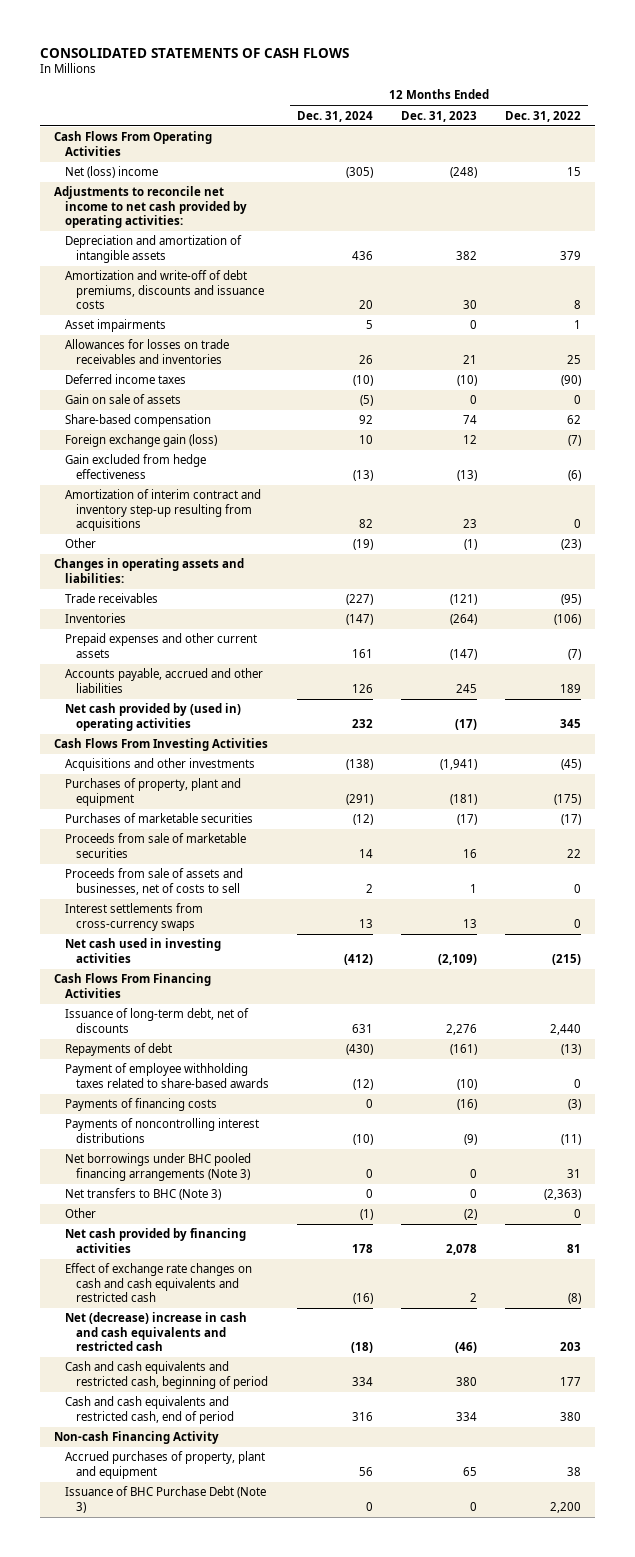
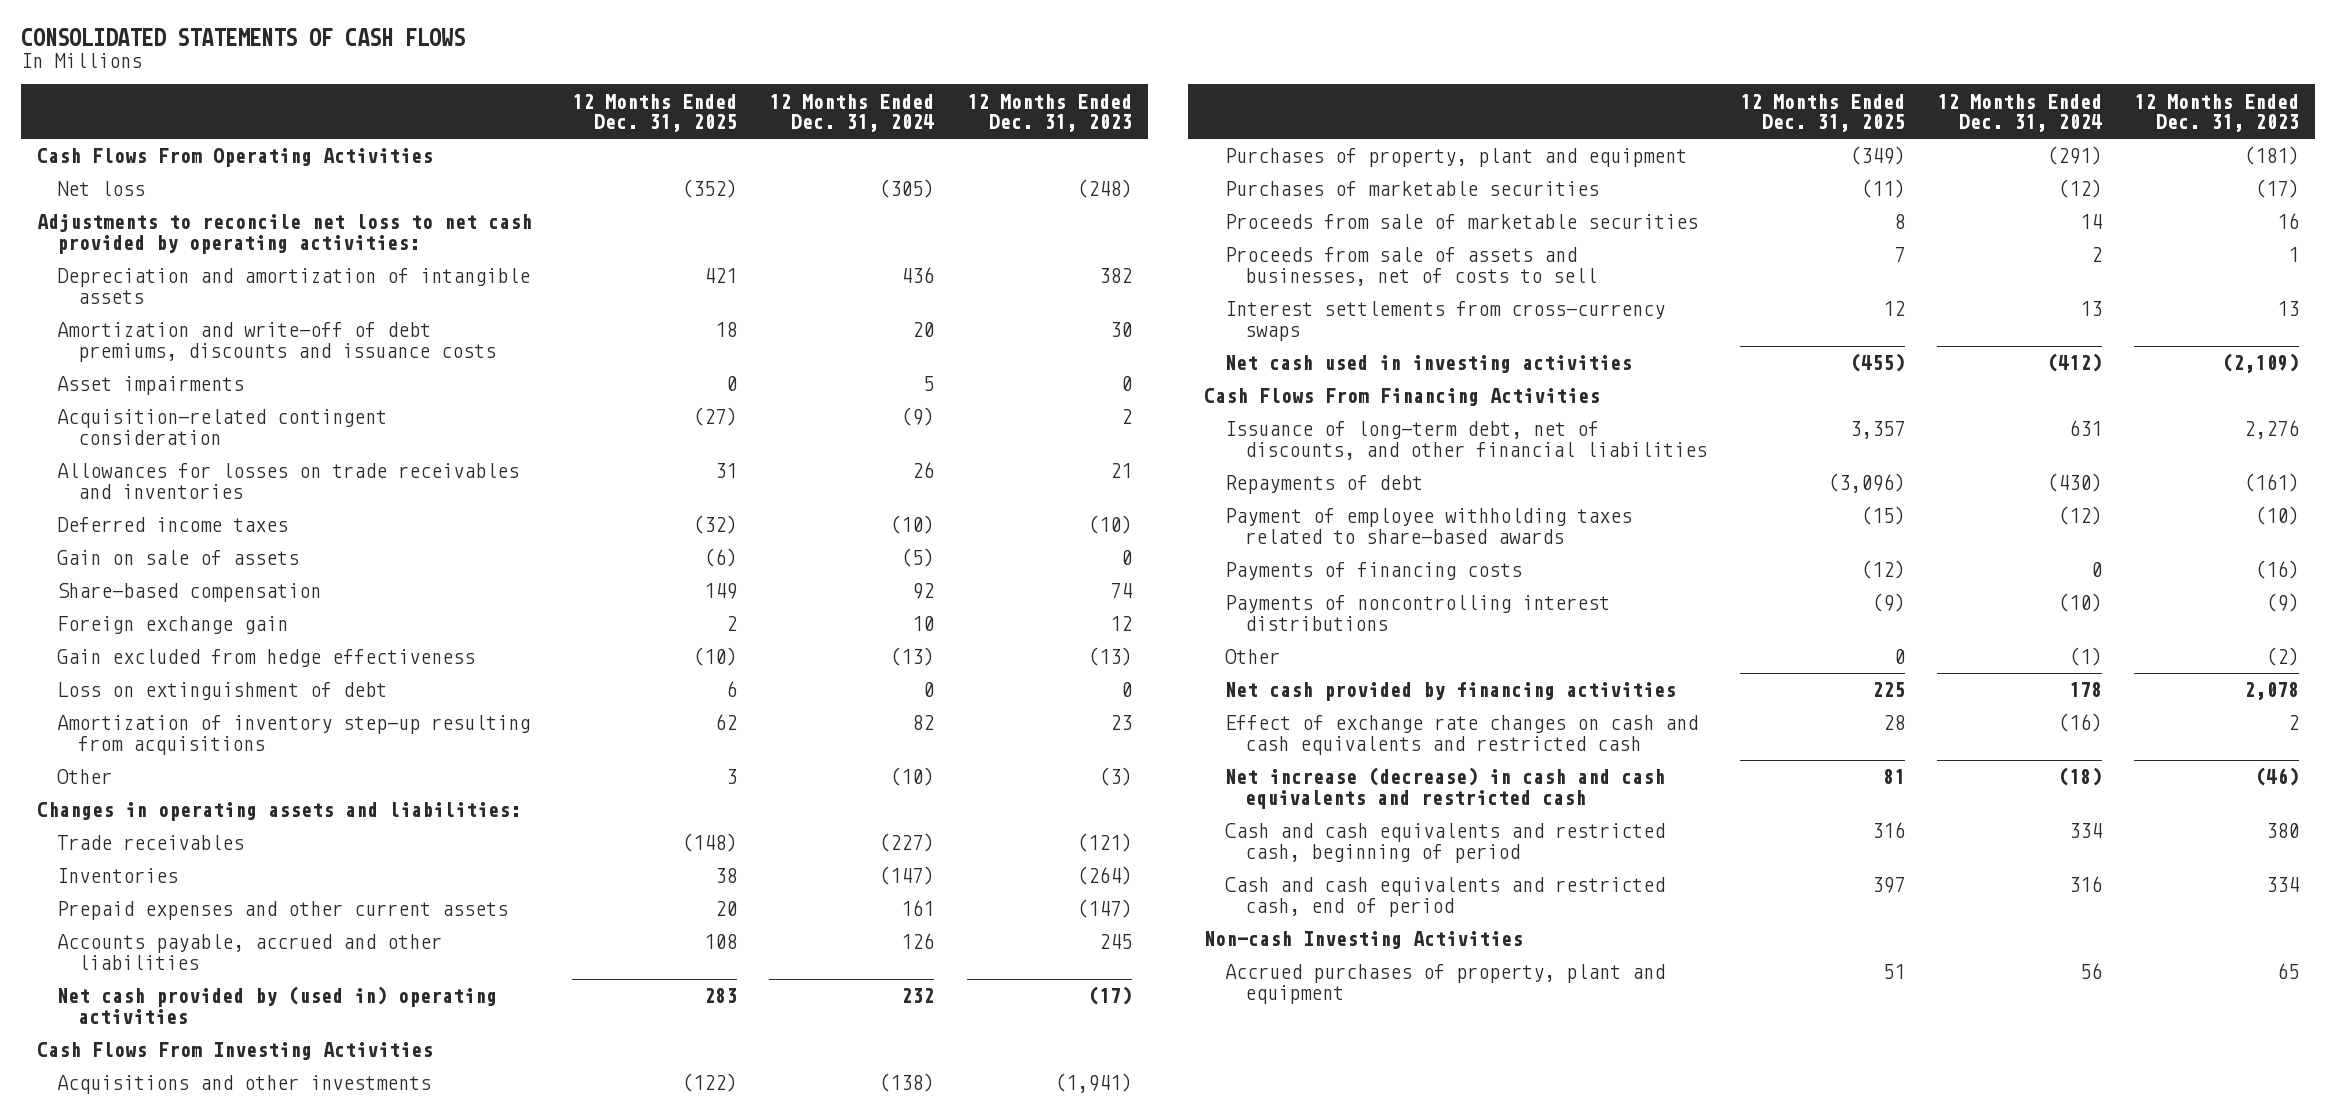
- | 12 Months Ended Dec. 31, 2024 | 12 Months Ended Dec. 31, 2023 | 12 Months Ended Dec. 31, 2022
+ | 12 Months Ended Dec. 31, 2025 | 12 Months Ended Dec. 31, 2024 | 12 Months Ended Dec. 31, 2023
- Net (loss) income | (305) | (248) | 15
- Adjustments to reconcile net income to net cash provided by operating activities:
+ Net loss | (352) | (305) | (248)
+ Adjustments to reconcile net loss to net cash provided by operating activities:
+ Acquisition-related contingent consideration | (27) | (9) | 2
- Foreign exchange gain (loss) | 10 | 12 | (7)
+ Foreign exchange gain | 2 | 10 | 12
- Amortization of interim contract and inventory step-up resulting from acquisitions | 82 | 23 | 0
- Other | (19) | (1) | (23)
+ Loss on extinguishment of debt | 6 | 0 | 0
+ Amortization of inventory step-up resulting from acquisitions | 62 | 82 | 23
+ Other | 3 | (10) | (3)
- Issuance of long-term debt, net of discounts | 631 | 2,276 | 2,440
+ Issuance of long-term debt, net of discounts, and other financial liabilities | 3,357 | 631 | 2,276
- Net borrowings under BHC pooled financing arrangements (Note 3) | 0 | 0 | 31
- Net transfers to BHC (Note 3) | 0 | 0 | (2,363)
- Net (decrease) increase in cash and cash equivalents and restricted cash | (18) | (46) | 203
+ Net increase (decrease) in cash and cash equivalents and restricted cash | 81 | (18) | (46)
- Non-cash Financing Activity
+ Non-cash Investing Activities
- Issuance of BHC Purchase Debt (Note 3) | 0 | 0 | 2,200

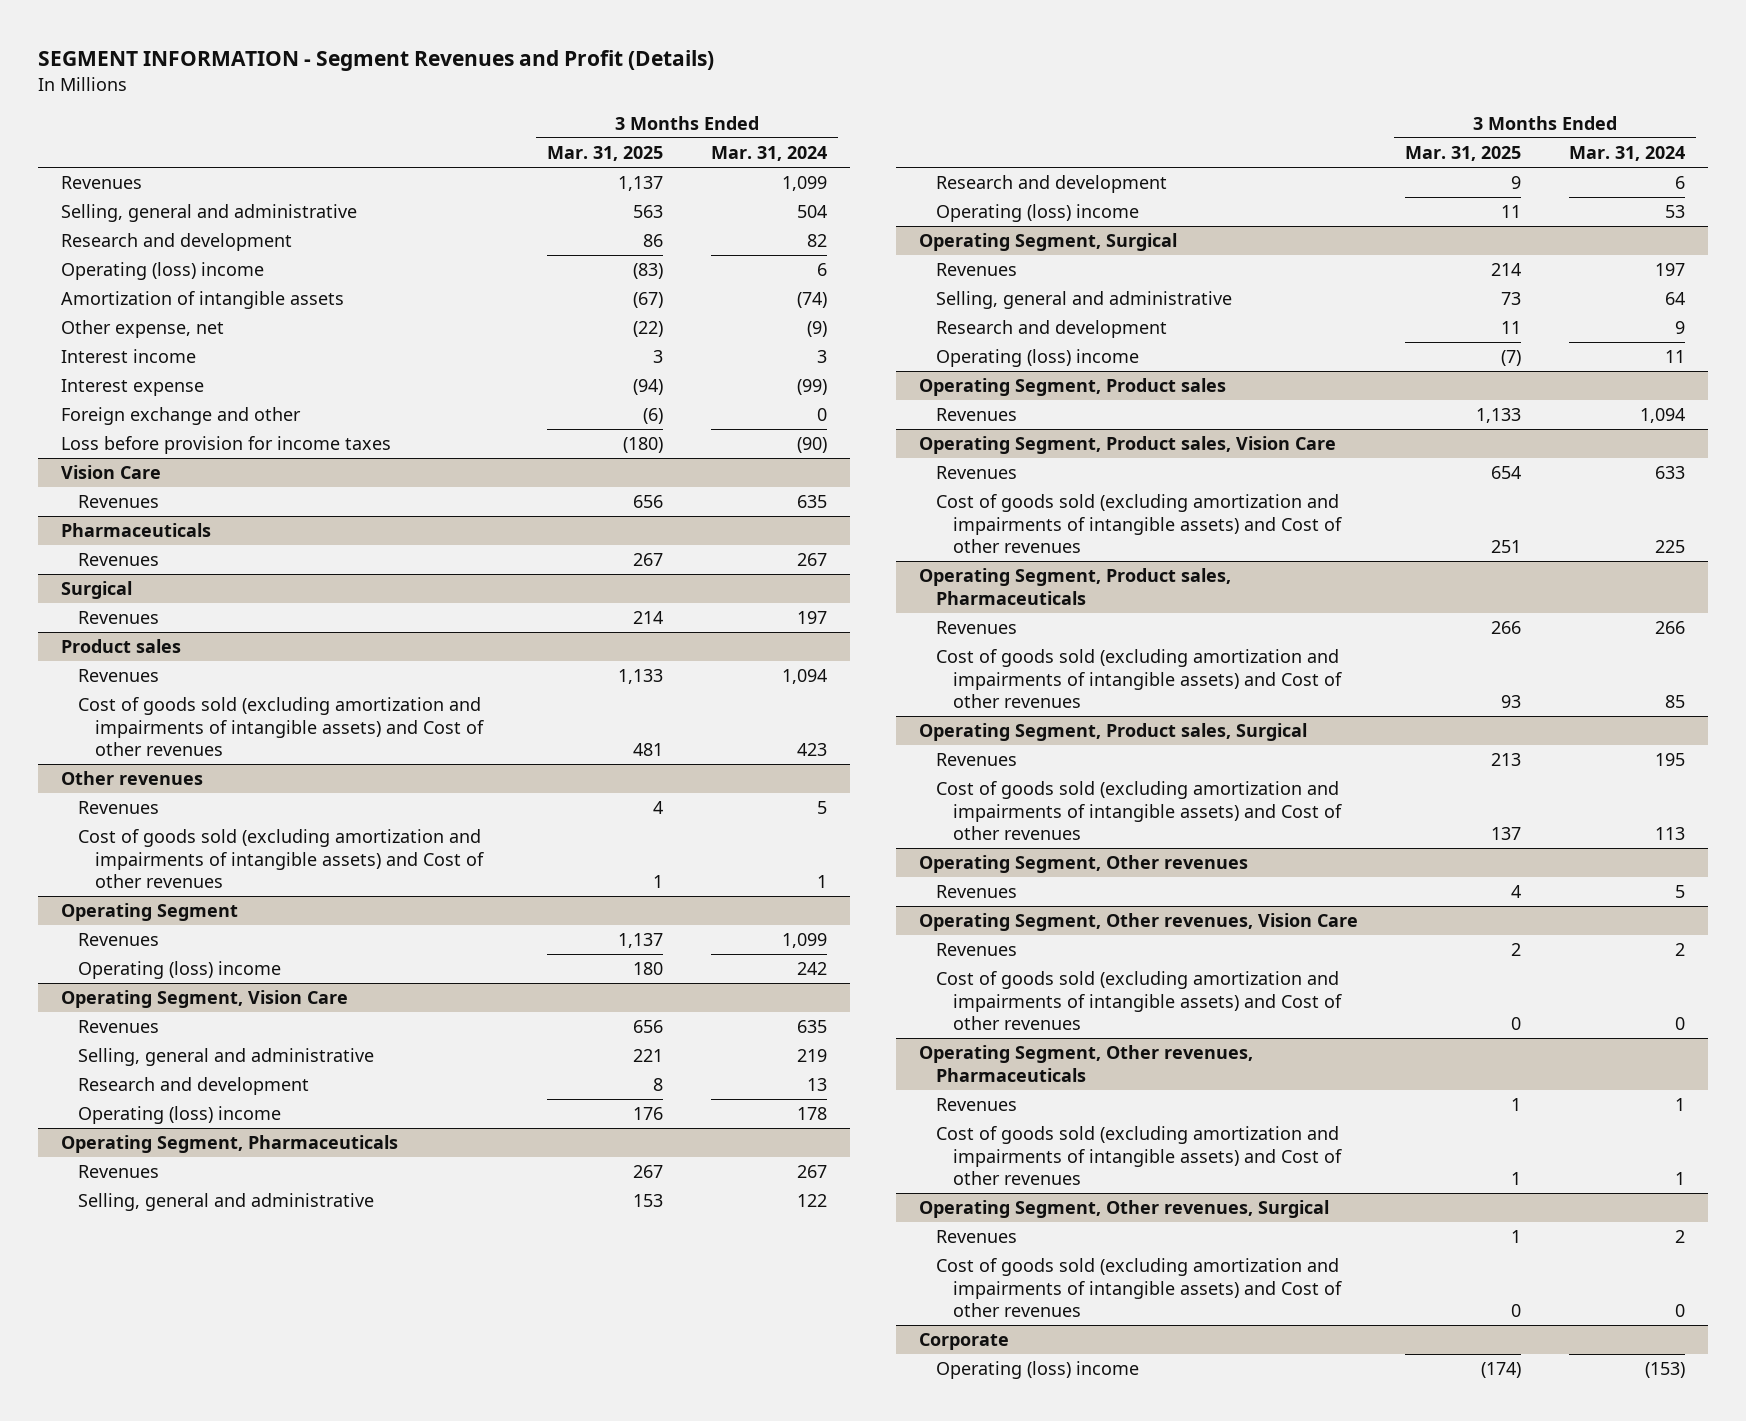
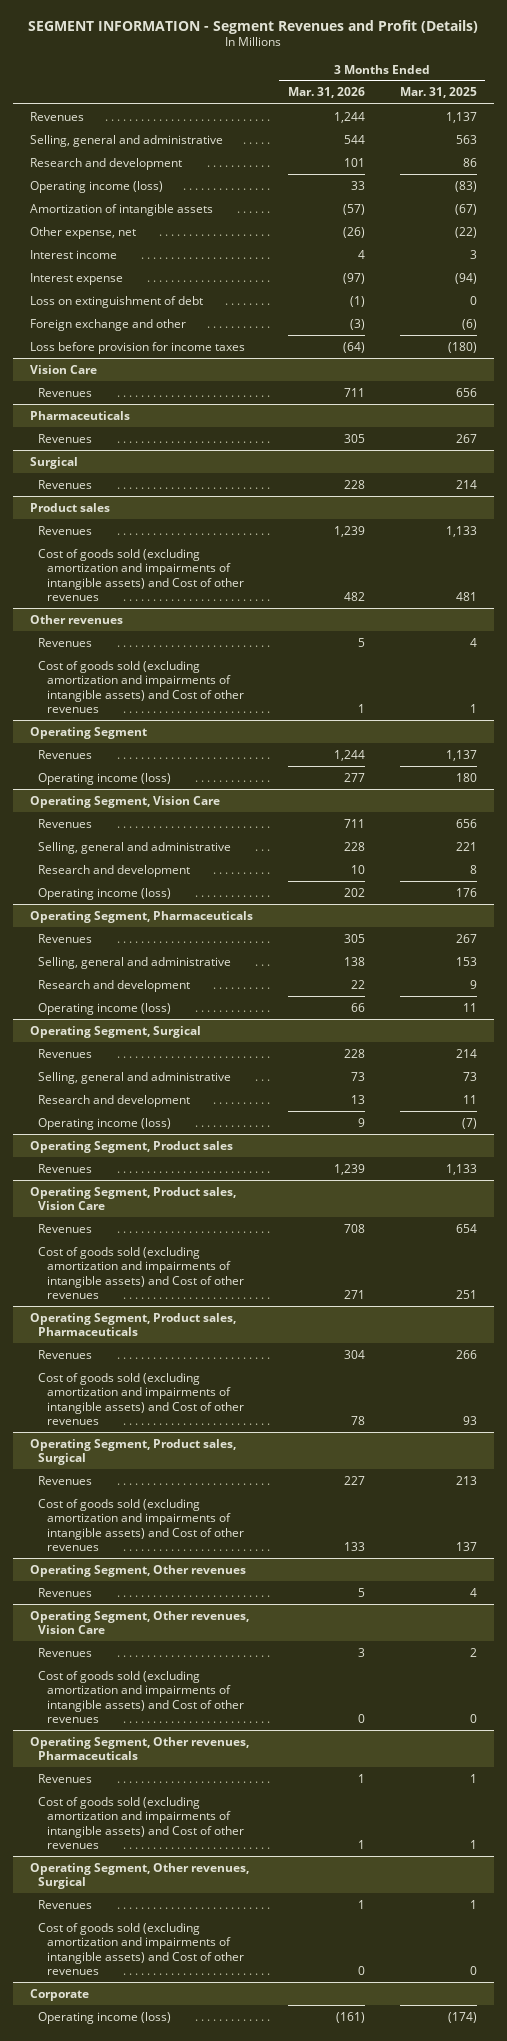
- | 3 Months Ended Mar. 31, 2025 | 3 Months Ended Mar. 31, 2024
+ | 3 Months Ended Mar. 31, 2026 | 3 Months Ended Mar. 31, 2025
- Operating (loss) income | (83) | 6
+ Operating income (loss) | 33 | (83)
+ Loss on extinguishment of debt | (1) | 0
@ Operating Segment
- Operating (loss) income | 180 | 242
+ Operating income (loss) | 277 | 180
@ Operating Segment, Vision Care
- Operating (loss) income | 176 | 178
+ Operating income (loss) | 202 | 176
@ Operating Segment, Pharmaceuticals
- Operating (loss) income | 11 | 53
+ Operating income (loss) | 66 | 11
@ Operating Segment, Surgical
- Operating (loss) income | (7) | 11
+ Operating income (loss) | 9 | (7)
@ Corporate
- Operating (loss) income | (174) | (153)
+ Operating income (loss) | (161) | (174)

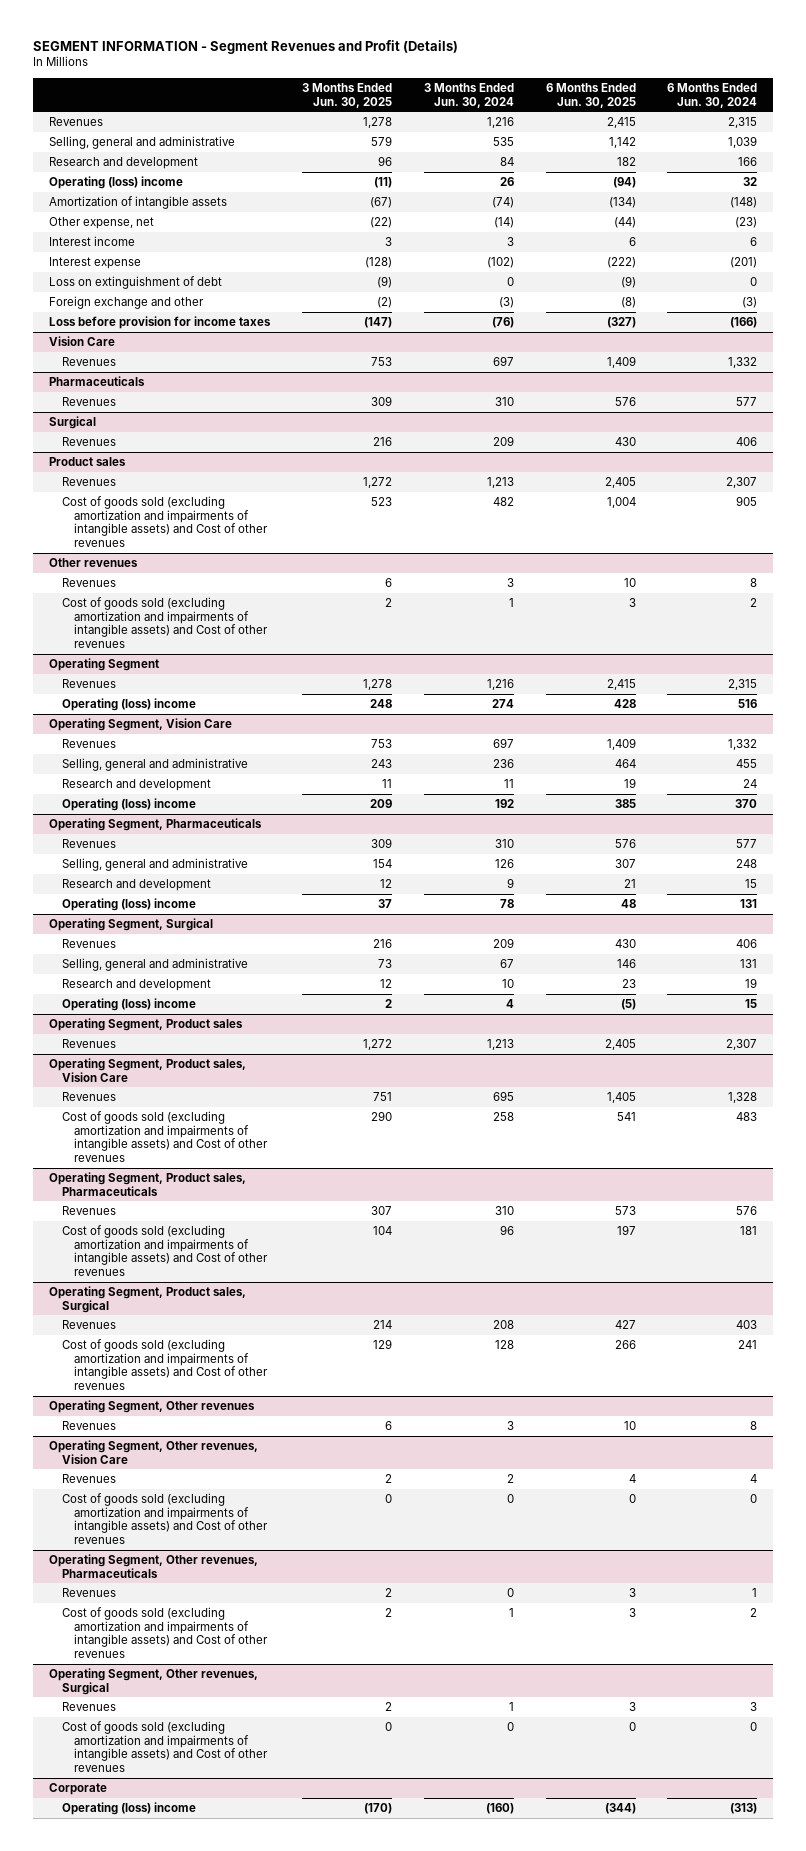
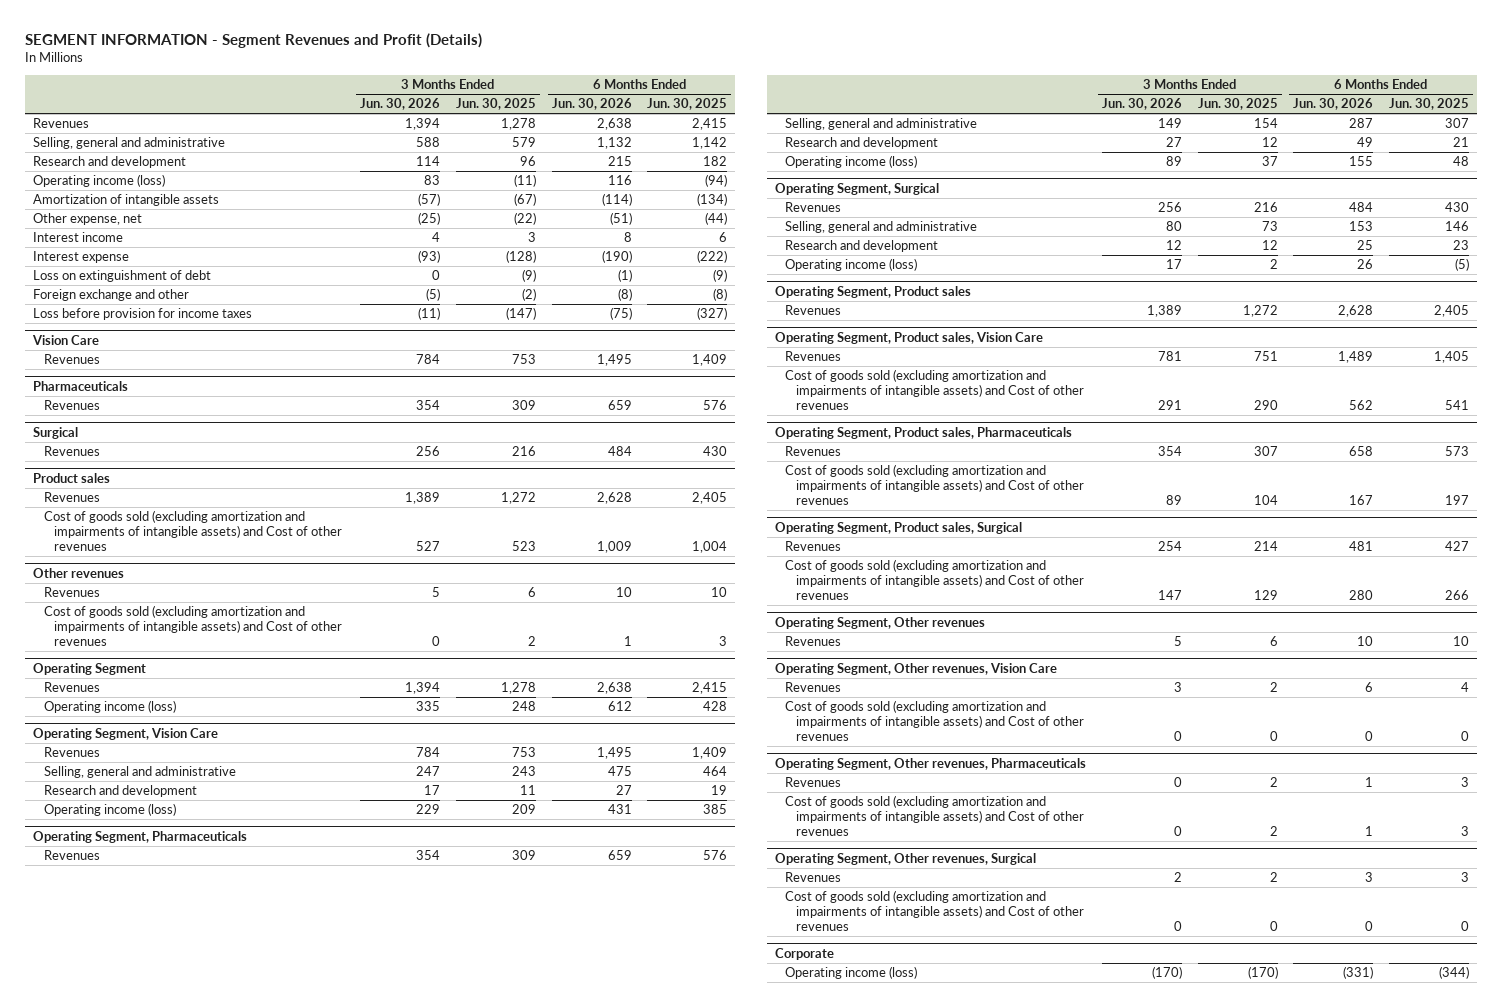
- | 3 Months Ended Jun. 30, 2025 | 3 Months Ended Jun. 30, 2024 | 6 Months Ended Jun. 30, 2025 | 6 Months Ended Jun. 30, 2024
+ | 3 Months Ended Jun. 30, 2026 | 3 Months Ended Jun. 30, 2025 | 6 Months Ended Jun. 30, 2026 | 6 Months Ended Jun. 30, 2025
- Operating (loss) income | (11) | 26 | (94) | 32
+ Operating income (loss) | 83 | (11) | 116 | (94)
@ Operating Segment
- Operating (loss) income | 248 | 274 | 428 | 516
+ Operating income (loss) | 335 | 248 | 612 | 428
@ Operating Segment, Vision Care
- Operating (loss) income | 209 | 192 | 385 | 370
+ Operating income (loss) | 229 | 209 | 431 | 385
@ Operating Segment, Pharmaceuticals
- Operating (loss) income | 37 | 78 | 48 | 131
+ Operating income (loss) | 89 | 37 | 155 | 48
@ Operating Segment, Surgical
- Operating (loss) income | 2 | 4 | (5) | 15
+ Operating income (loss) | 17 | 2 | 26 | (5)
@ Corporate
- Operating (loss) income | (170) | (160) | (344) | (313)
+ Operating income (loss) | (170) | (170) | (331) | (344)

